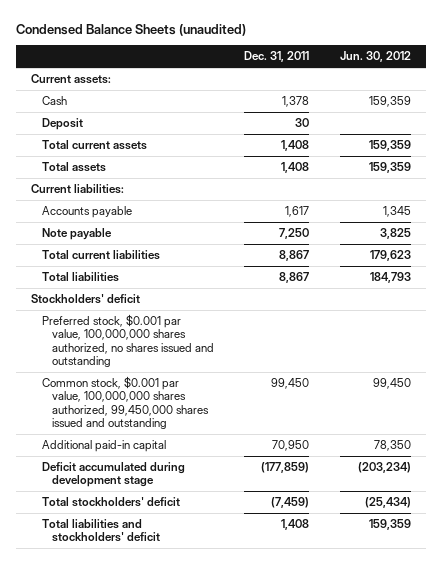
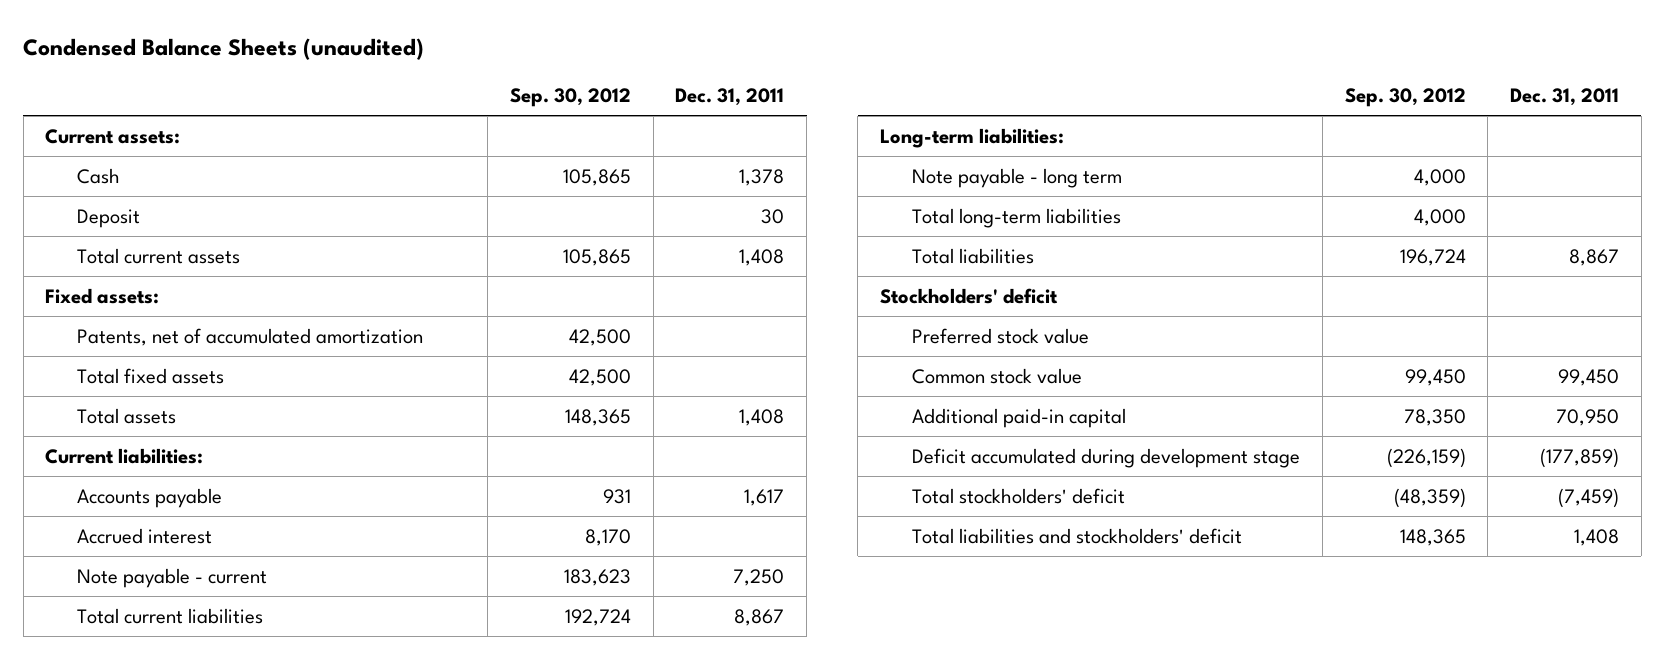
- | Dec. 31, 2011 | Jun. 30, 2012
+ | Sep. 30, 2012 | Dec. 31, 2011
+ Fixed assets:
+ Patents, net of accumulated amortization | 42,500 |
+ Total fixed assets | 42,500 |
- Note payable | 7,250 | 3,825
+ Accrued interest | 8,170 |
+ Note payable - current | 183,623 | 7,250
+ Long-term liabilities:
+ Note payable - long term | 4,000 |
+ Total long-term liabilities | 4,000 |
- Preferred stock, $0.001 par value, 100,000,000 shares authorized, no shares issued and outstanding
- Common stock, $0.001 par value, 100,000,000 shares authorized, 99,450,000 shares issued and outstanding | 99,450 | 99,450
+ Preferred stock value
+ Common stock value | 99,450 | 99,450

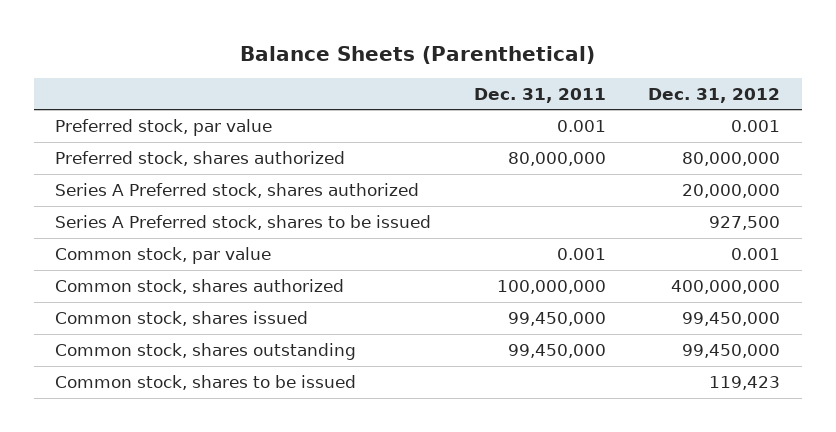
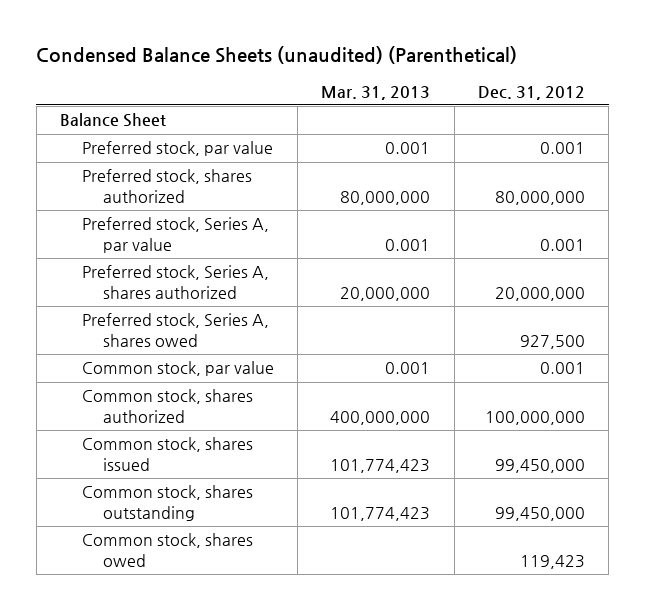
- Balance Sheets (Parenthetical)
+ Condensed Balance Sheets (unaudited) (Parenthetical)
- | Dec. 31, 2011 | Dec. 31, 2012
+ | Mar. 31, 2013 | Dec. 31, 2012
+ Balance Sheet
- Series A Preferred stock, shares authorized | | 20,000,000
- Series A Preferred stock, shares to be issued | | 927,500
+ Preferred stock, Series A, par value | 0.001 | 0.001
+ Preferred stock, Series A, shares authorized | 20,000,000 | 20,000,000
+ Preferred stock, Series A, shares owed | | 927,500
- Common stock, shares authorized | 100,000,000 | 400,000,000
+ Common stock, shares authorized | 400,000,000 | 100,000,000
- Common stock, shares to be issued | | 119,423
+ Common stock, shares owed | | 119,423

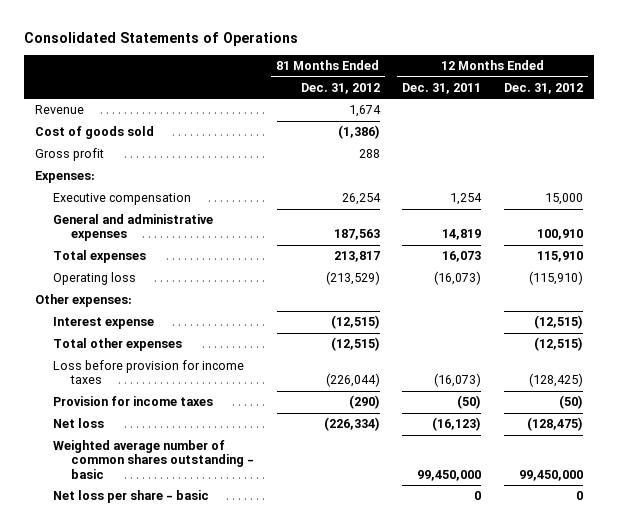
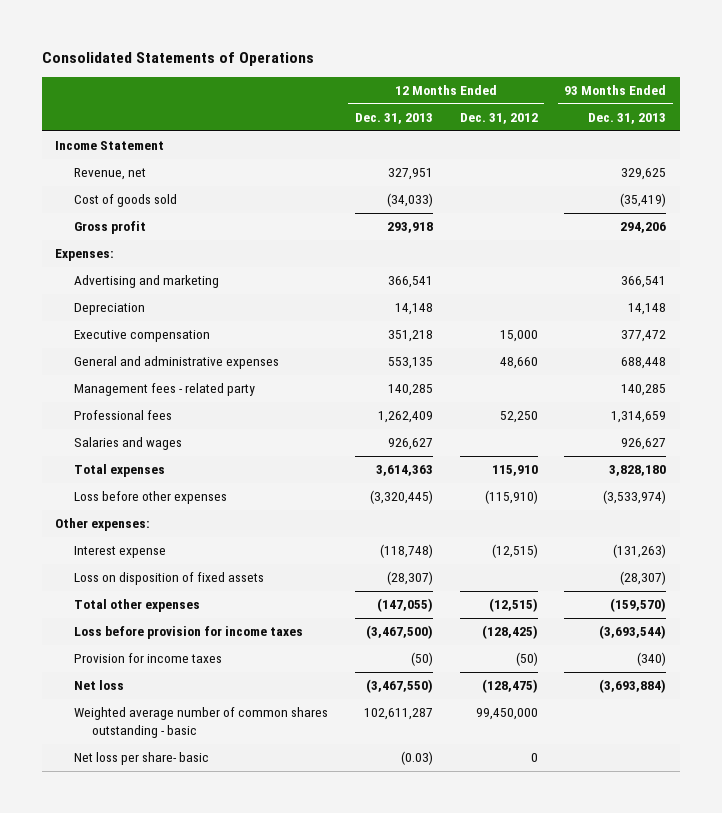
- | 81 Months Ended Dec. 31, 2012 | 12 Months Ended Dec. 31, 2011 | 12 Months Ended Dec. 31, 2012
+ | 12 Months Ended Dec. 31, 2013 | 12 Months Ended Dec. 31, 2012 | 93 Months Ended Dec. 31, 2013
- Revenue | 1,674 | |
+ Income Statement
+ Revenue, net | 327,951 | | 329,625
+ Advertising and marketing | 366,541 | | 366,541
+ Depreciation | 14,148 | | 14,148
- General and administrative expenses | 187,563 | 14,819 | 100,910
+ General and administrative expenses | 553,135 | 48,660 | 688,448
+ Management fees - related party | 140,285 | | 140,285
+ Professional fees | 1,262,409 | 52,250 | 1,314,659
+ Salaries and wages | 926,627 | | 926,627
- Operating loss | (213,529) | (16,073) | (115,910)
+ Loss before other expenses | (3,320,445) | (115,910) | (3,533,974)
+ Loss on disposition of fixed assets | (28,307) | | (28,307)
- Net loss per share - basic | | 0 | 0
+ Net loss per share- basic | (0.03) | 0 |

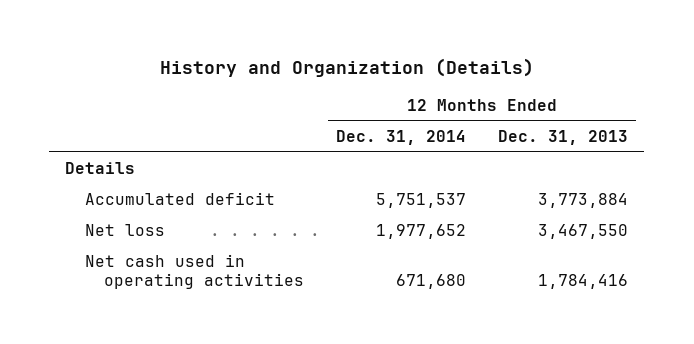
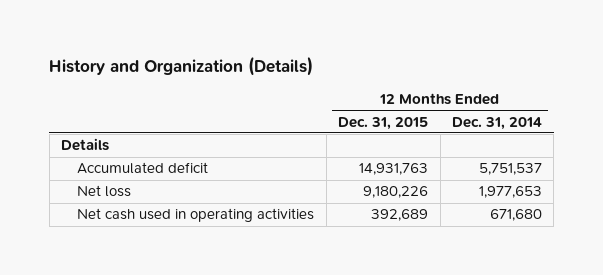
- | 12 Months Ended Dec. 31, 2014 | 12 Months Ended Dec. 31, 2013
+ | 12 Months Ended Dec. 31, 2015 | 12 Months Ended Dec. 31, 2014
- Net loss | 1,977,652 | 3,467,550
+ Net loss | 9,180,226 | 1,977,653

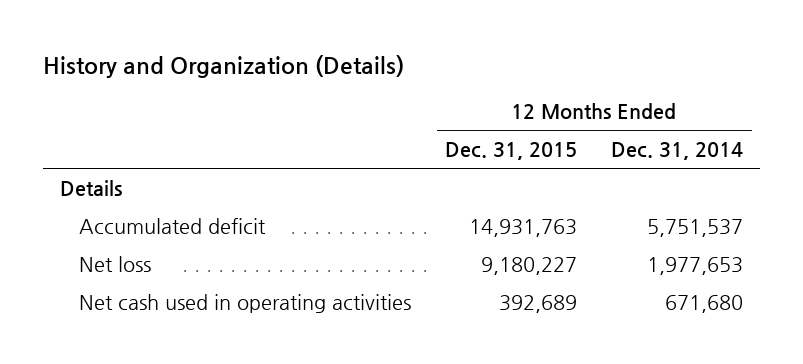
- Net loss | 9,180,226 | 1,977,653
+ Net loss | 9,180,227 | 1,977,653

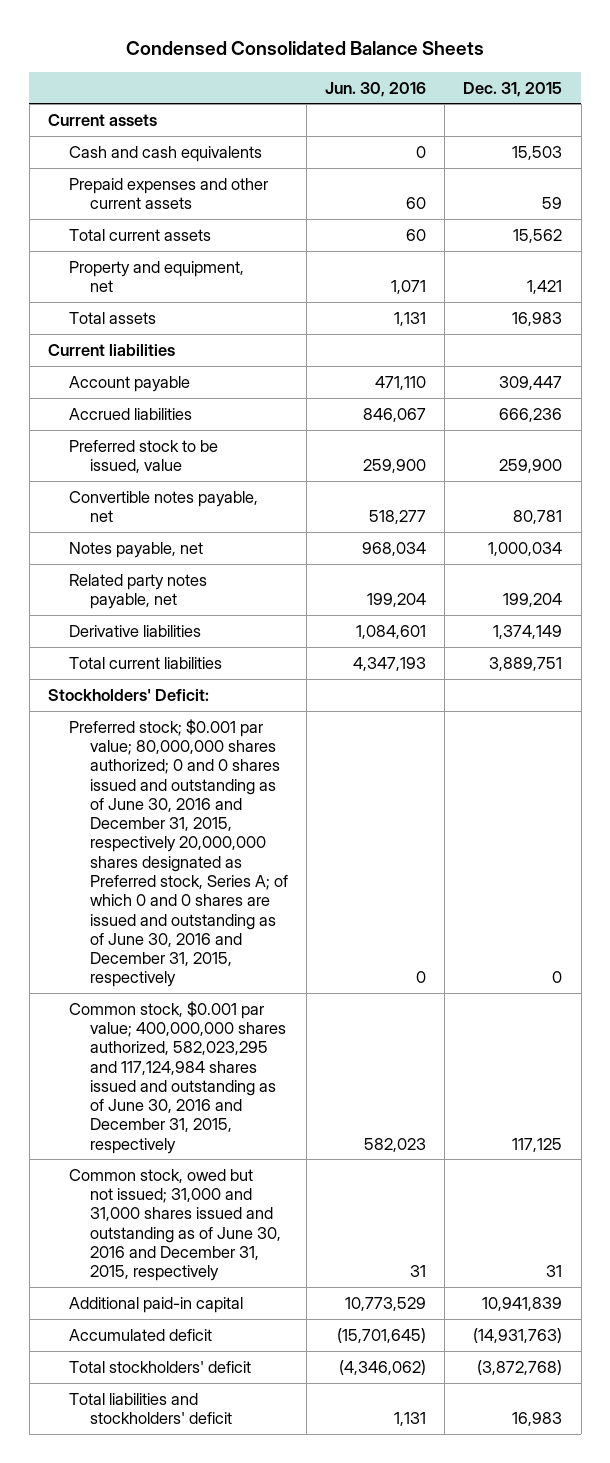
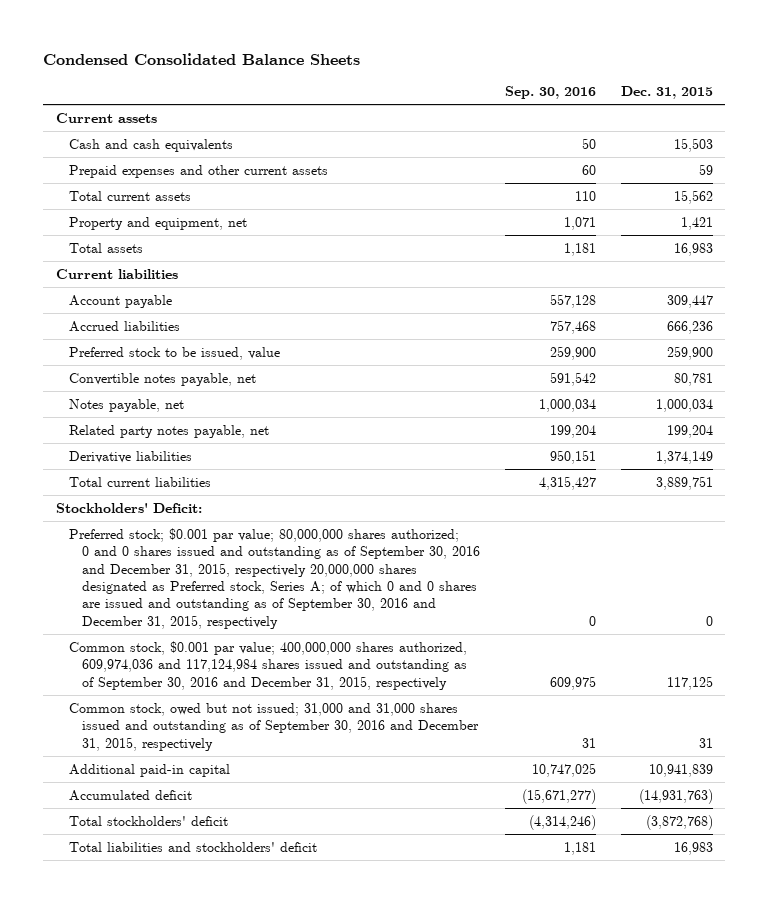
- | Jun. 30, 2016 | Dec. 31, 2015
+ | Sep. 30, 2016 | Dec. 31, 2015
- Preferred stock; $0.001 par value; 80,000,000 shares authorized; 0 and 0 shares issued and outstanding as of June 30, 2016 and December 31, 2015, respectively 20,000,000 shares designated as Preferred stock, Series A; of which 0 and 0 shares are issued and outstanding as of June 30, 2016 and December 31, 2015, respectively | 0 | 0
- Common stock, $0.001 par value; 400,000,000 shares authorized, 582,023,295 and 117,124,984 shares issued and outstanding as of June 30, 2016 and December 31, 2015, respectively | 582,023 | 117,125
- Common stock, owed but not issued; 31,000 and 31,000 shares issued and outstanding as of June 30, 2016 and December 31, 2015, respectively | 31 | 31
+ Preferred stock; $0.001 par value; 80,000,000 shares authorized; 0 and 0 shares issued and outstanding as of September 30, 2016 and December 31, 2015, respectively 20,000,000 shares designated as Preferred stock, Series A; of which 0 and 0 shares are issued and outstanding as of September 30, 2016 and December 31, 2015, respectively | 0 | 0
+ Common stock, $0.001 par value; 400,000,000 shares authorized, 609,974,036 and 117,124,984 shares issued and outstanding as of September 30, 2016 and December 31, 2015, respectively | 609,975 | 117,125
+ Common stock, owed but not issued; 31,000 and 31,000 shares issued and outstanding as of September 30, 2016 and December 31, 2015, respectively | 31 | 31

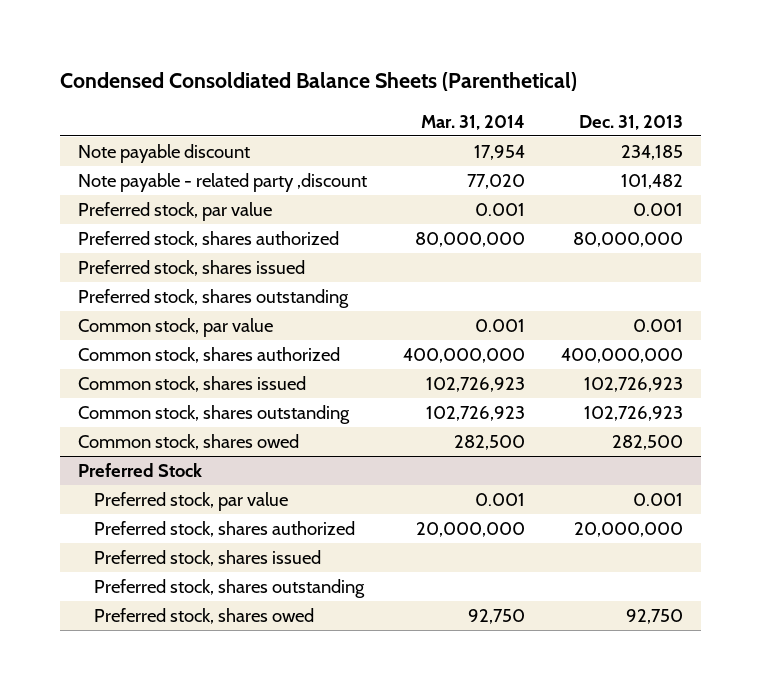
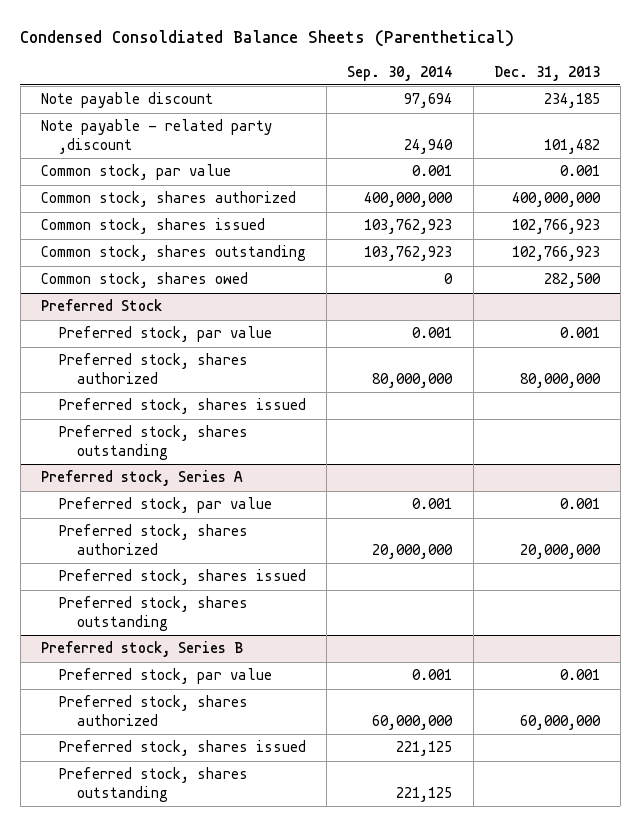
- | Mar. 31, 2014 | Dec. 31, 2013
+ | Sep. 30, 2014 | Dec. 31, 2013
- Preferred stock, par value | 0.001 | 0.001
- Preferred stock, shares authorized | 80,000,000 | 80,000,000
- Preferred stock, shares issued
- Preferred stock, shares outstanding
- Common stock, shares issued | 102,726,923 | 102,726,923
- Common stock, shares outstanding | 102,726,923 | 102,726,923
+ Common stock, shares issued | 103,762,923 | 102,766,923
+ Common stock, shares outstanding | 103,762,923 | 102,766,923
@ Preferred Stock
+ Preferred stock, shares authorized | 80,000,000 | 80,000,000
+ Preferred stock, shares issued
+ Preferred stock, shares outstanding
+ Preferred stock, Series A
+ Preferred stock, par value | 0.001 | 0.001
@ Preferred Stock
- Preferred stock, shares owed | 92,750 | 92,750
+ Preferred stock, Series B
+ Preferred stock, par value | 0.001 | 0.001
+ Preferred stock, shares authorized | 60,000,000 | 60,000,000
+ Preferred stock, shares issued | 221,125 |
+ Preferred stock, shares outstanding | 221,125 |

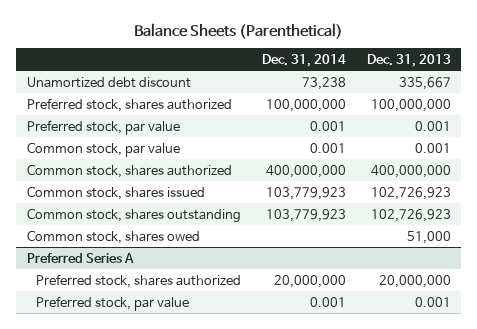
- Condensed Consoldiated Balance Sheets (Parenthetical)
+ Balance Sheets (Parenthetical)
- | Sep. 30, 2014 | Dec. 31, 2013
+ | Dec. 31, 2014 | Dec. 31, 2013
- Note payable discount | 97,694 | 234,185
- Note payable - related party ,discount | 24,940 | 101,482
+ Unamortized debt discount | 73,238 | 335,667
+ Preferred stock, shares authorized | 100,000,000 | 100,000,000
+ Preferred stock, par value | 0.001 | 0.001
- Common stock, shares issued | 103,762,923 | 102,766,923
- Common stock, shares outstanding | 103,762,923 | 102,766,923
- Common stock, shares owed | 0 | 282,500
- Preferred Stock
- Preferred stock, par value | 0.001 | 0.001
- Preferred stock, shares authorized | 80,000,000 | 80,000,000
- Preferred stock, shares issued
- Preferred stock, shares outstanding
- Preferred stock, Series A
- Preferred stock, par value | 0.001 | 0.001
+ Common stock, shares issued | 103,779,923 | 102,726,923
+ Common stock, shares outstanding | 103,779,923 | 102,726,923
+ Common stock, shares owed | | 51,000
+ Preferred Series A
- Preferred stock, shares issued
- Preferred stock, shares outstanding
- Preferred stock, Series B
- Preferred stock, shares authorized | 60,000,000 | 60,000,000
- Preferred stock, shares issued | 221,125 |
- Preferred stock, shares outstanding | 221,125 |

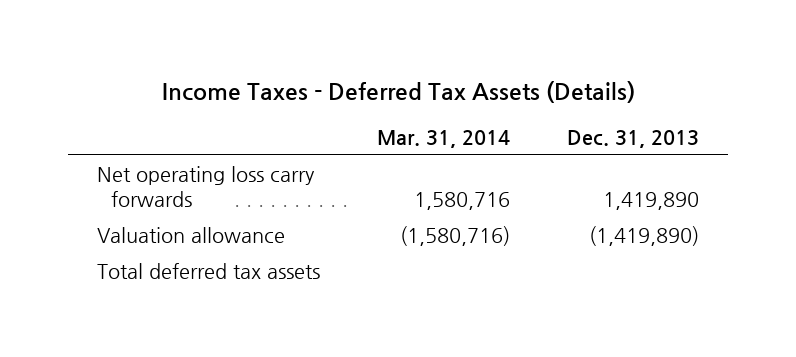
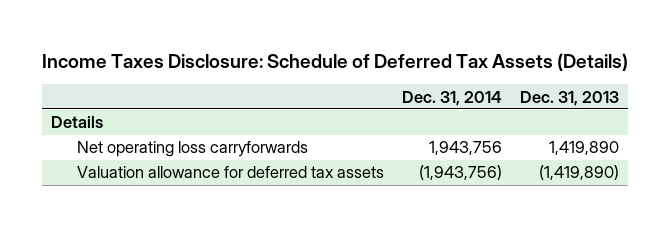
- Income Taxes - Deferred Tax Assets (Details)
+ Income Taxes Disclosure: Schedule of Deferred Tax Assets (Details)
- | Mar. 31, 2014 | Dec. 31, 2013
+ | Dec. 31, 2014 | Dec. 31, 2013
- Net operating loss carry forwards | 1,580,716 | 1,419,890
- Valuation allowance | (1,580,716) | (1,419,890)
- Total deferred tax assets
+ Details
+ Net operating loss carryforwards | 1,943,756 | 1,419,890
+ Valuation allowance for deferred tax assets | (1,943,756) | (1,419,890)

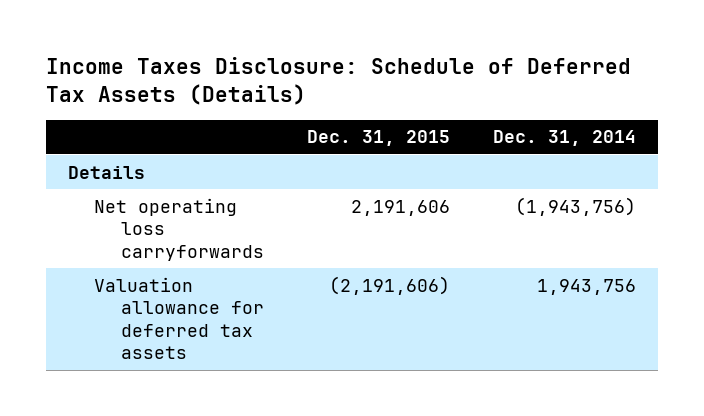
- | Dec. 31, 2014 | Dec. 31, 2013
+ | Dec. 31, 2015 | Dec. 31, 2014
- Net operating loss carryforwards | 1,943,756 | 1,419,890
- Valuation allowance for deferred tax assets | (1,943,756) | (1,419,890)
+ Net operating loss carryforwards | 2,191,606 | (1,943,756)
+ Valuation allowance for deferred tax assets | (2,191,606) | 1,943,756

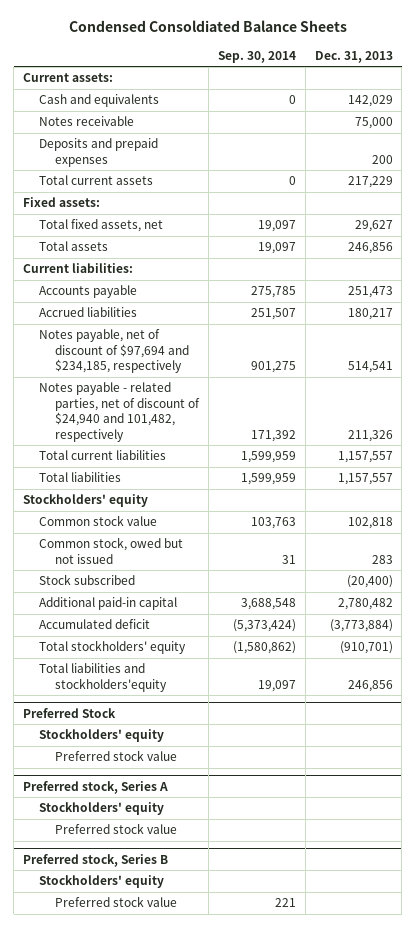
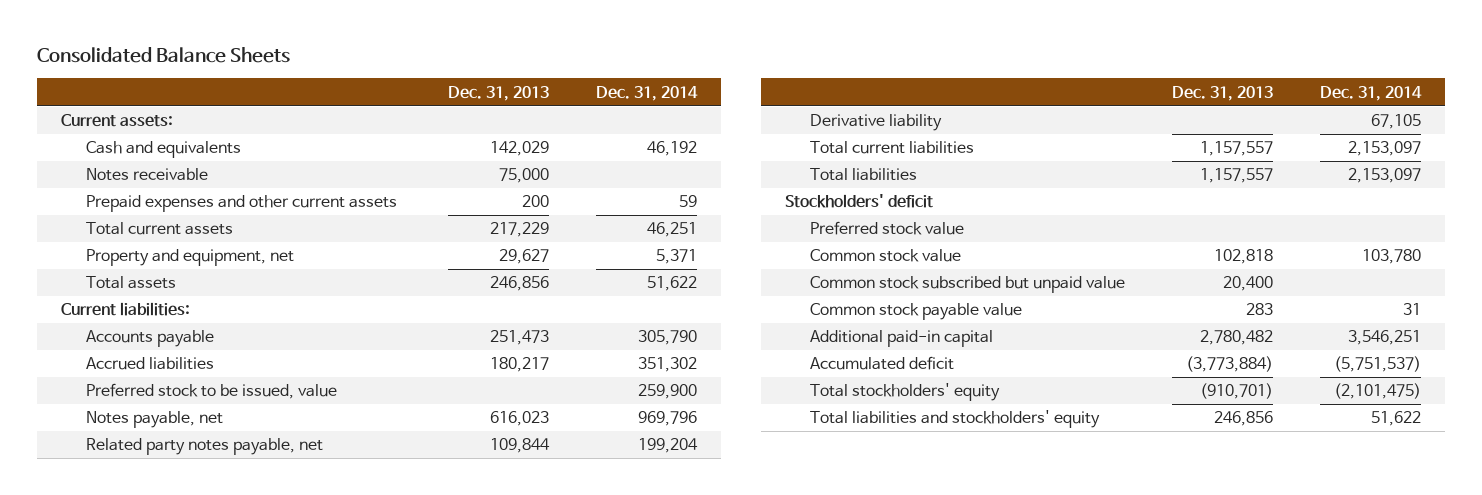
- Condensed Consoldiated Balance Sheets
+ Consolidated Balance Sheets
- | Sep. 30, 2014 | Dec. 31, 2013
+ | Dec. 31, 2013 | Dec. 31, 2014
- Deposits and prepaid expenses | | 200
+ Prepaid expenses and other current assets | 200 | 59
- Fixed assets:
- Total fixed assets, net | 19,097 | 29,627
+ Property and equipment, net | 29,627 | 5,371
- Notes payable, net of discount of $97,694 and $234,185, respectively | 901,275 | 514,541
- Notes payable - related parties, net of discount of $24,940 and 101,482, respectively | 171,392 | 211,326
+ Preferred stock to be issued, value | | 259,900
+ Notes payable, net | 616,023 | 969,796
+ Related party notes payable, net | 109,844 | 199,204
+ Derivative liability | | 67,105
- Stockholders' equity
+ Stockholders' deficit
+ Preferred stock value
- Common stock, owed but not issued | 31 | 283
- Stock subscribed | | (20,400)
+ Common stock subscribed but unpaid value | 20,400 |
+ Common stock payable value | 283 | 31
- Total liabilities and stockholders'equity | 19,097 | 246,856
- Preferred Stock
- Stockholders' equity
- Preferred stock value
- Preferred stock, Series A
- Stockholders' equity
- Preferred stock value
- Preferred stock, Series B
- Stockholders' equity
- Preferred stock value | 221 |
+ Total liabilities and stockholders' equity | 246,856 | 51,622

